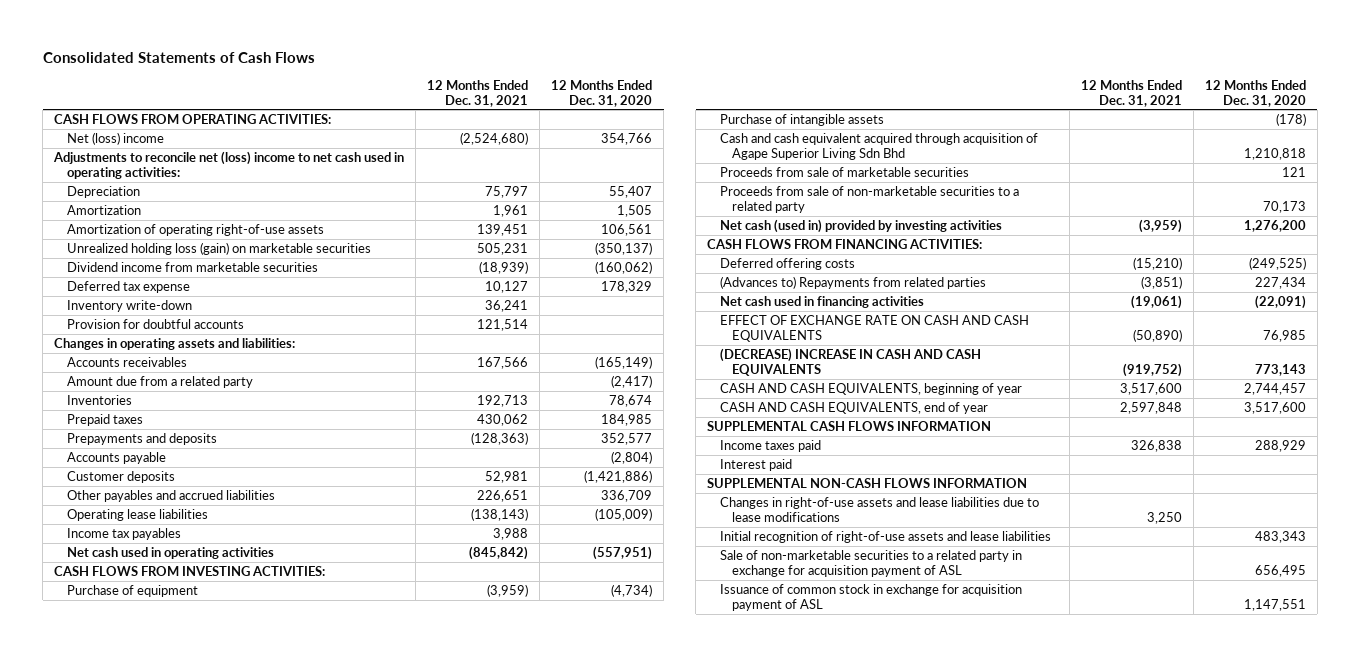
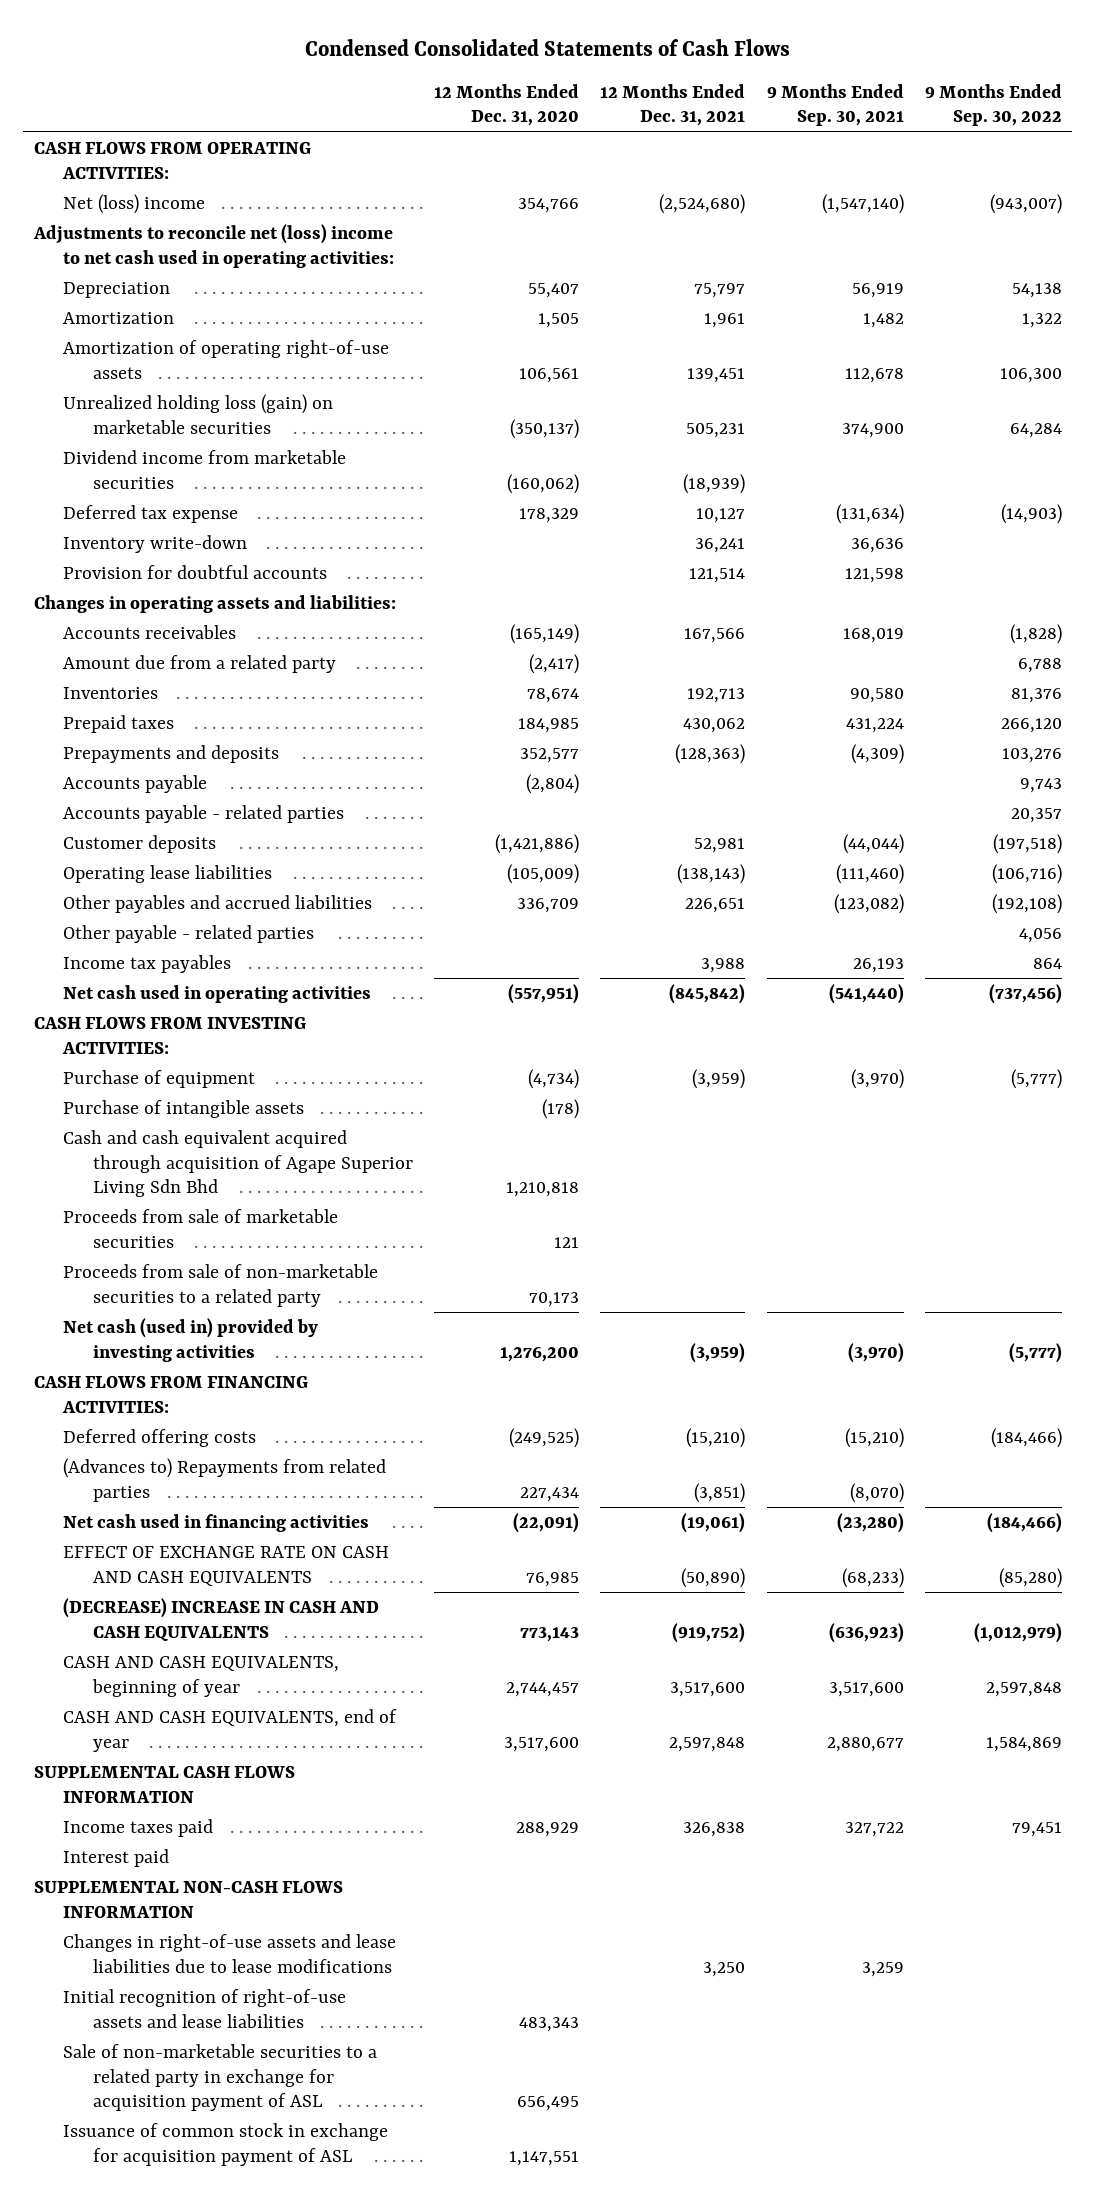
- Consolidated Statements of Cash Flows
+ Condensed Consolidated Statements of Cash Flows
- | 12 Months Ended Dec. 31, 2021 | 12 Months Ended Dec. 31, 2020
+ | 12 Months Ended Dec. 31, 2020 | 12 Months Ended Dec. 31, 2021 | 9 Months Ended Sep. 30, 2021 | 9 Months Ended Sep. 30, 2022
+ Accounts payable - related parties | | | | 20,357
moved down: Other payables and accrued liabilities | 336,709 | 226,651 | (123,082) | (192,108)
+ Other payable - related parties | | | | 4,056

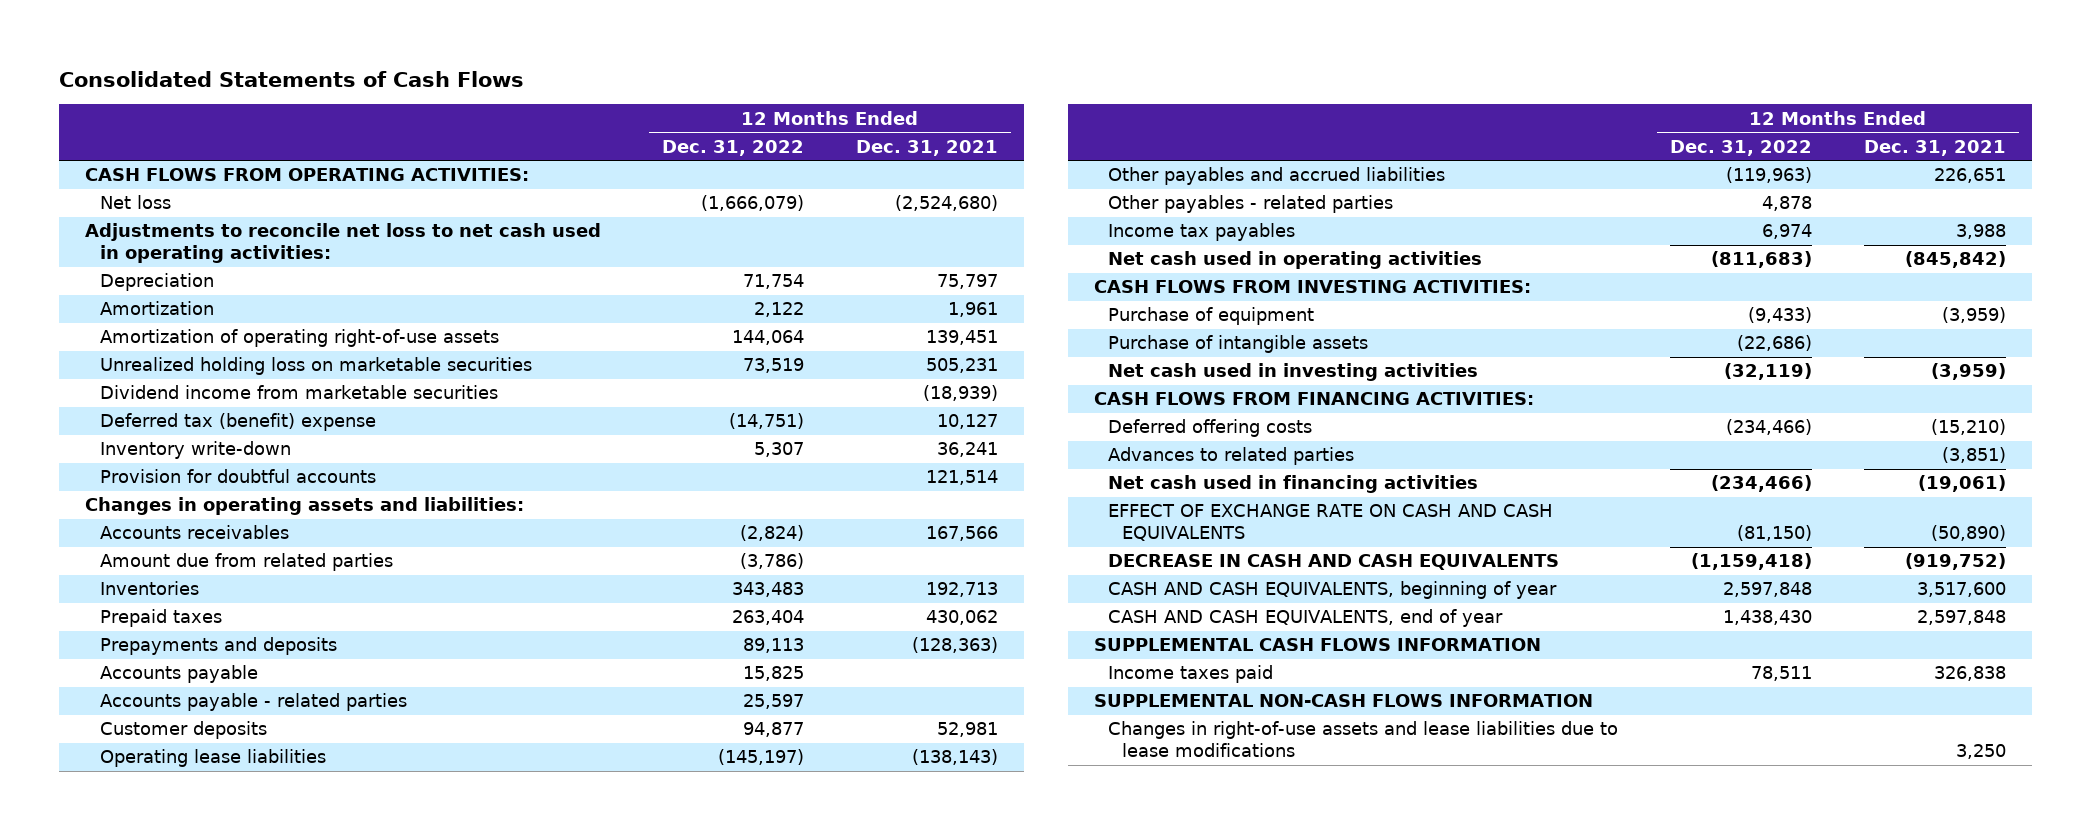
- Condensed Consolidated Statements of Cash Flows
+ Consolidated Statements of Cash Flows
- | 12 Months Ended Dec. 31, 2020 | 12 Months Ended Dec. 31, 2021 | 9 Months Ended Sep. 30, 2021 | 9 Months Ended Sep. 30, 2022
+ | 12 Months Ended Dec. 31, 2022 | 12 Months Ended Dec. 31, 2021
- Net (loss) income | 354,766 | (2,524,680) | (1,547,140) | (943,007)
- Adjustments to reconcile net (loss) income to net cash used in operating activities:
+ Net loss | (1,666,079) | (2,524,680)
+ Adjustments to reconcile net loss to net cash used in operating activities:
- Unrealized holding loss (gain) on marketable securities | (350,137) | 505,231 | 374,900 | 64,284
+ Unrealized holding loss on marketable securities | 73,519 | 505,231
- Deferred tax expense | 178,329 | 10,127 | (131,634) | (14,903)
+ Deferred tax (benefit) expense | (14,751) | 10,127
- Amount due from a related party | (2,417) | | | 6,788
+ Amount due from related parties | (3,786) |
- Other payable - related parties | | | | 4,056
+ Other payables - related parties | 4,878 |
- Cash and cash equivalent acquired through acquisition of Agape Superior Living Sdn Bhd | 1,210,818 | | |
- Proceeds from sale of marketable securities | 121 | | |
- Proceeds from sale of non-marketable securities to a related party | 70,173 | | |
- Net cash (used in) provided by investing activities | 1,276,200 | (3,959) | (3,970) | (5,777)
+ Net cash used in investing activities | (32,119) | (3,959)
- (Advances to) Repayments from related parties | 227,434 | (3,851) | (8,070) |
+ Advances to related parties | | (3,851)
- (DECREASE) INCREASE IN CASH AND CASH EQUIVALENTS | 773,143 | (919,752) | (636,923) | (1,012,979)
+ DECREASE IN CASH AND CASH EQUIVALENTS | (1,159,418) | (919,752)
- Interest paid
- Initial recognition of right-of-use assets and lease liabilities | 483,343 | | |
- Sale of non-marketable securities to a related party in exchange for acquisition payment of ASL | 656,495 | | |
- Issuance of common stock in exchange for acquisition payment of ASL | 1,147,551 | | |

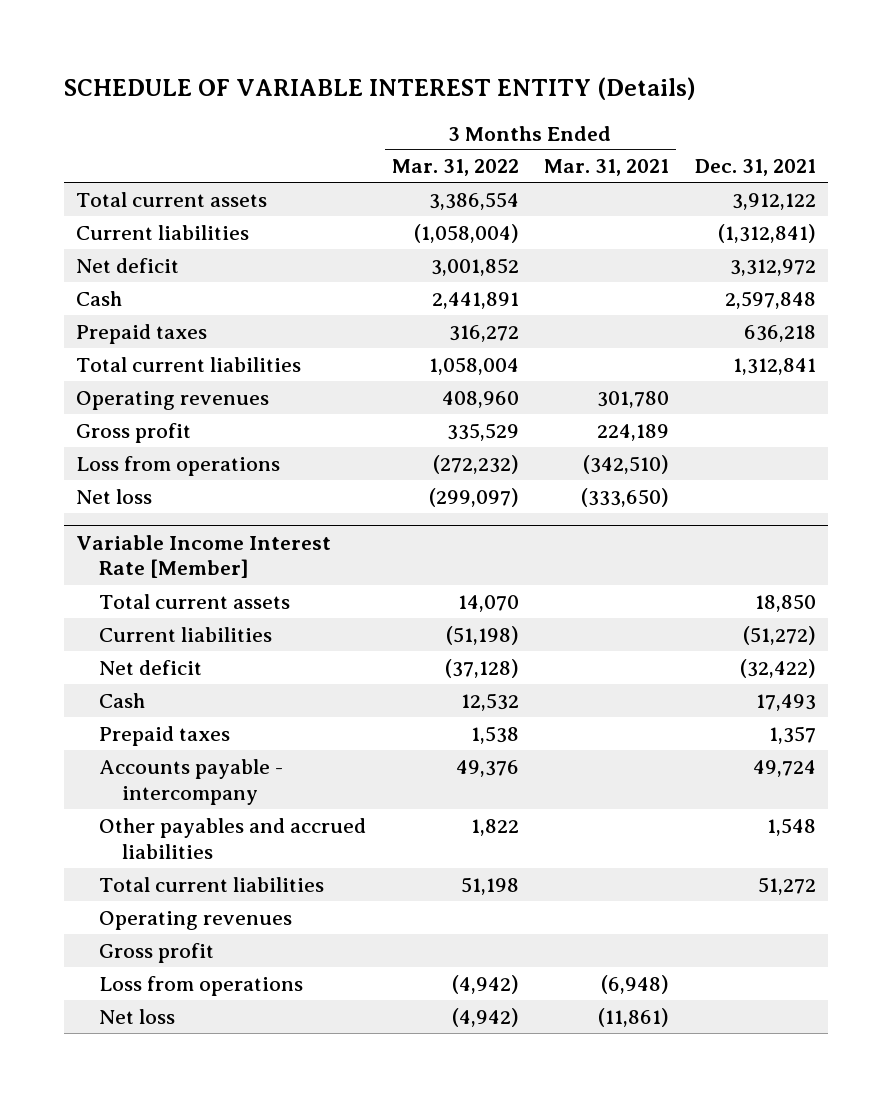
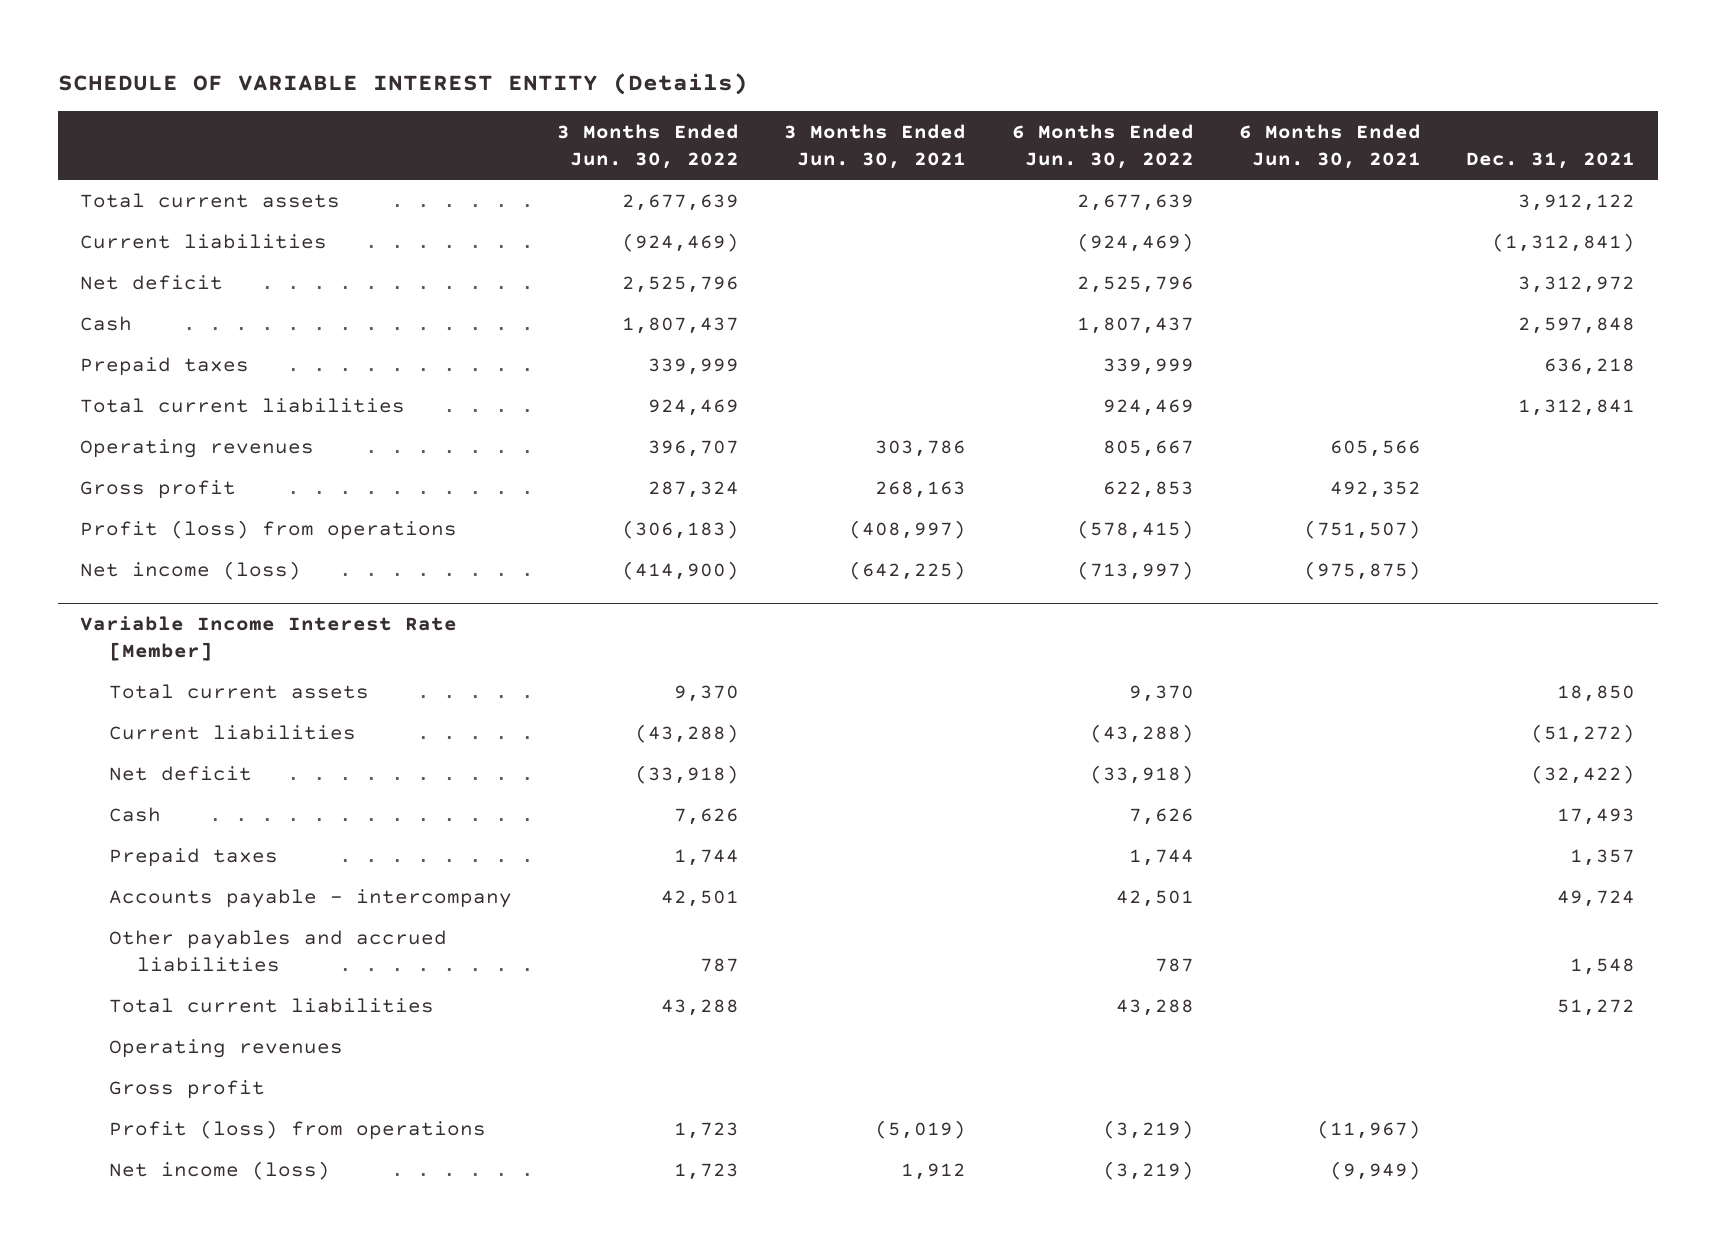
- | 3 Months Ended Mar. 31, 2022 | 3 Months Ended Mar. 31, 2021 | Dec. 31, 2021
+ | 3 Months Ended Jun. 30, 2022 | 3 Months Ended Jun. 30, 2021 | 6 Months Ended Jun. 30, 2022 | 6 Months Ended Jun. 30, 2021 | Dec. 31, 2021
- Loss from operations | (272,232) | (342,510) |
- Net loss | (299,097) | (333,650) |
+ Profit (loss) from operations | (306,183) | (408,997) | (578,415) | (751,507) |
+ Net income (loss) | (414,900) | (642,225) | (713,997) | (975,875) |
@ Variable Income Interest Rate [Member]
- Loss from operations | (4,942) | (6,948) |
- Net loss | (4,942) | (11,861) |
+ Profit (loss) from operations | 1,723 | (5,019) | (3,219) | (11,967) |
+ Net income (loss) | 1,723 | 1,912 | (3,219) | (9,949) |

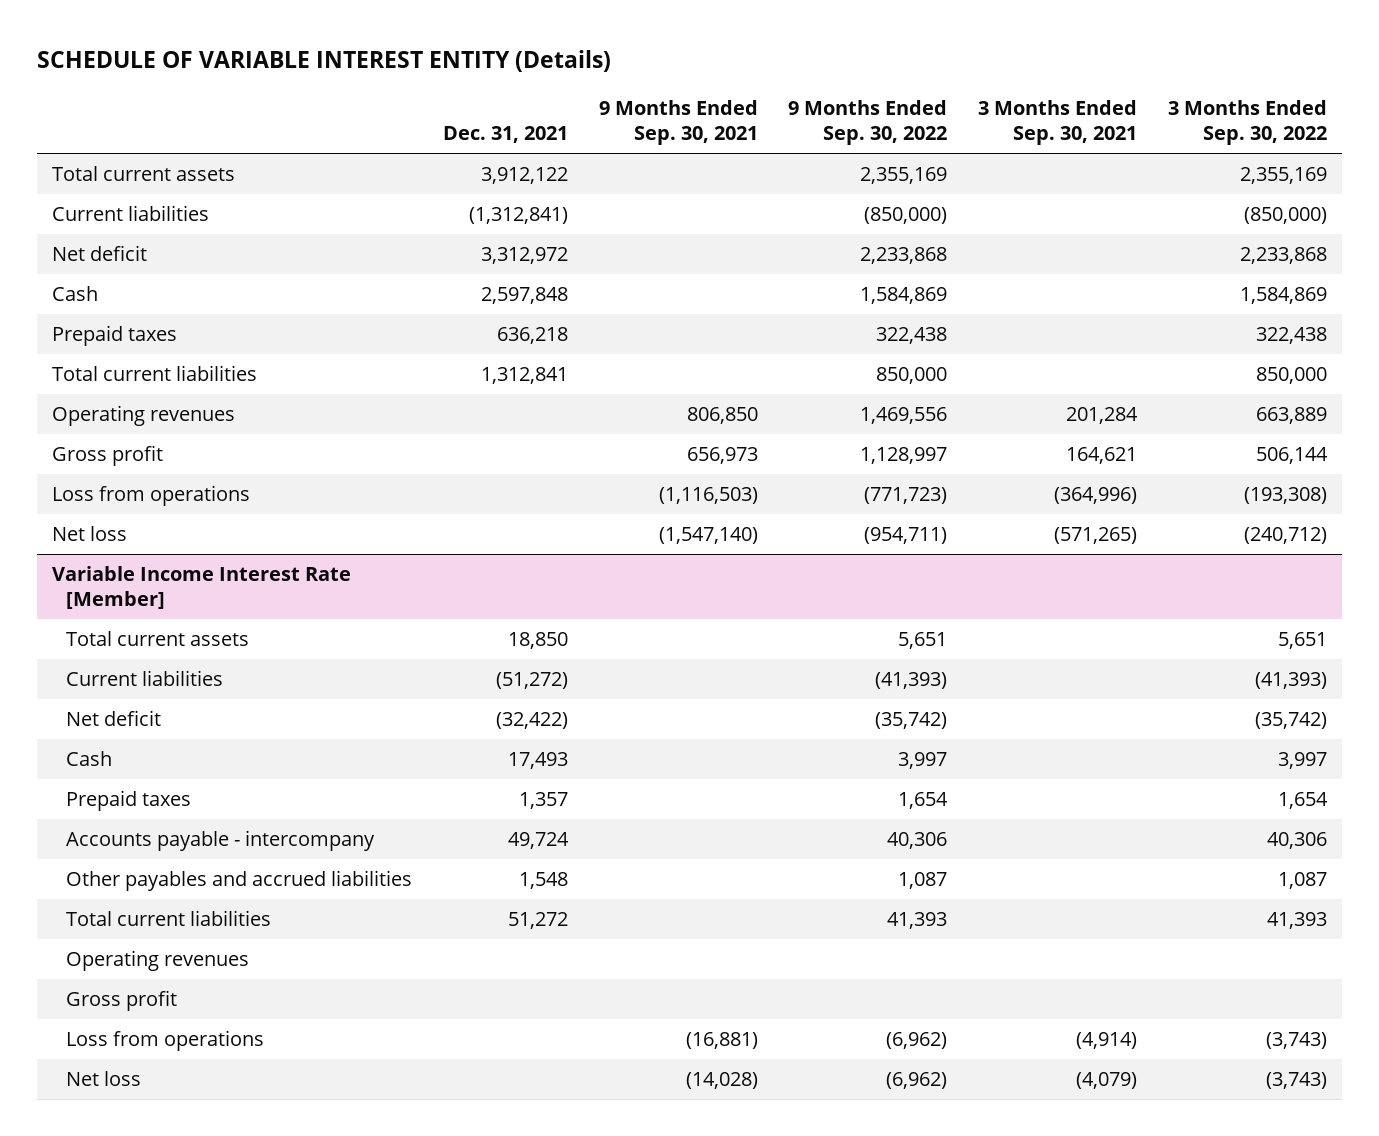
- | 3 Months Ended Jun. 30, 2022 | 3 Months Ended Jun. 30, 2021 | 6 Months Ended Jun. 30, 2022 | 6 Months Ended Jun. 30, 2021 | Dec. 31, 2021
+ | Dec. 31, 2021 | 9 Months Ended Sep. 30, 2021 | 9 Months Ended Sep. 30, 2022 | 3 Months Ended Sep. 30, 2021 | 3 Months Ended Sep. 30, 2022
- Profit (loss) from operations | (306,183) | (408,997) | (578,415) | (751,507) |
- Net income (loss) | (414,900) | (642,225) | (713,997) | (975,875) |
+ Loss from operations | | (1,116,503) | (771,723) | (364,996) | (193,308)
+ Net loss | | (1,547,140) | (954,711) | (571,265) | (240,712)
@ Variable Income Interest Rate [Member]
- Profit (loss) from operations | 1,723 | (5,019) | (3,219) | (11,967) |
- Net income (loss) | 1,723 | 1,912 | (3,219) | (9,949) |
+ Loss from operations | | (16,881) | (6,962) | (4,914) | (3,743)
+ Net loss | | (14,028) | (6,962) | (4,079) | (3,743)

